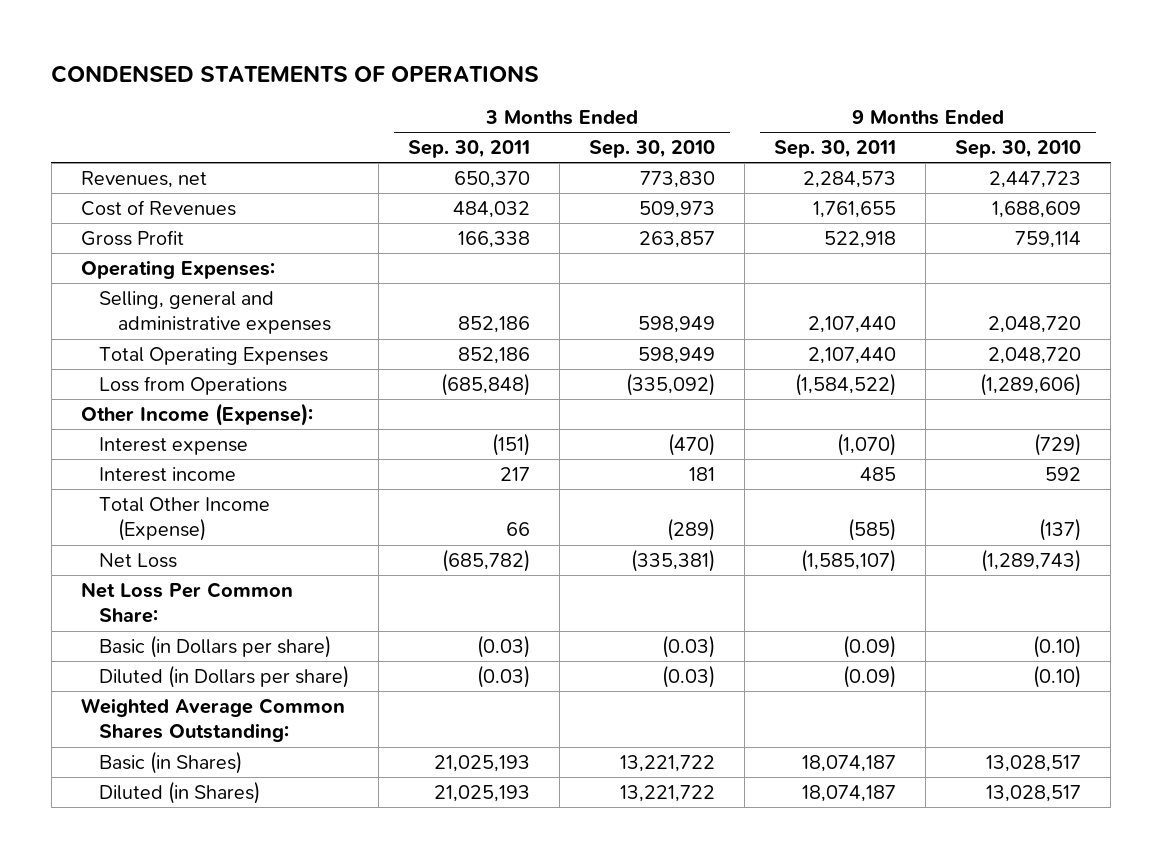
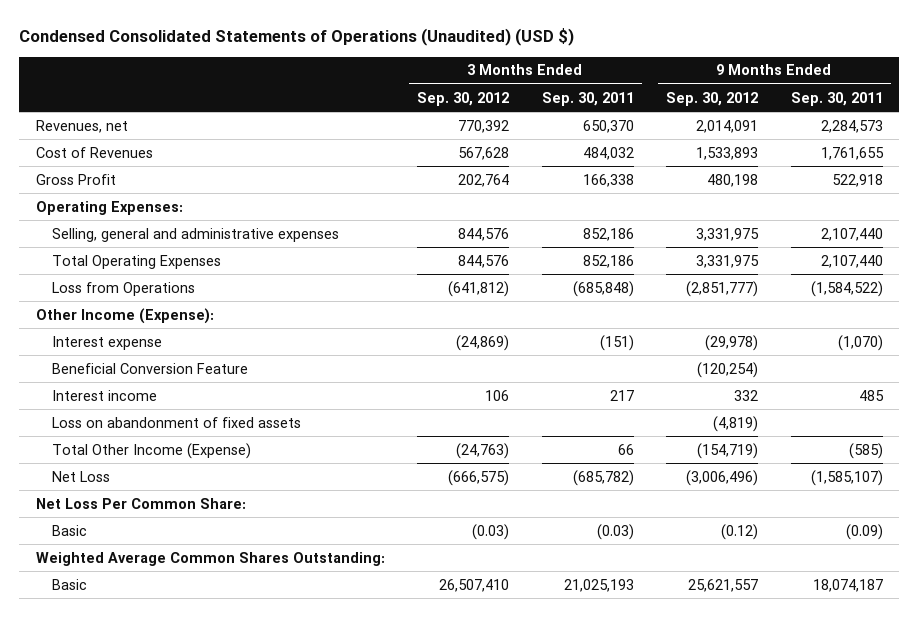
- CONDENSED STATEMENTS OF OPERATIONS
+ Condensed Consolidated Statements of Operations (Unaudited) (USD $)
- | 3 Months Ended Sep. 30, 2011 | 3 Months Ended Sep. 30, 2010 | 9 Months Ended Sep. 30, 2011 | 9 Months Ended Sep. 30, 2010
+ | 3 Months Ended Sep. 30, 2012 | 3 Months Ended Sep. 30, 2011 | 9 Months Ended Sep. 30, 2012 | 9 Months Ended Sep. 30, 2011
+ Beneficial Conversion Feature | | | (120,254) |
+ Loss on abandonment of fixed assets | | | (4,819) |
- Basic (in Dollars per share) | (0.03) | (0.03) | (0.09) | (0.10)
- Diluted (in Dollars per share) | (0.03) | (0.03) | (0.09) | (0.10)
+ Basic | (0.03) | (0.03) | (0.12) | (0.09)
- Basic (in Shares) | 21,025,193 | 13,221,722 | 18,074,187 | 13,028,517
- Diluted (in Shares) | 21,025,193 | 13,221,722 | 18,074,187 | 13,028,517
+ Basic | 26,507,410 | 21,025,193 | 25,621,557 | 18,074,187

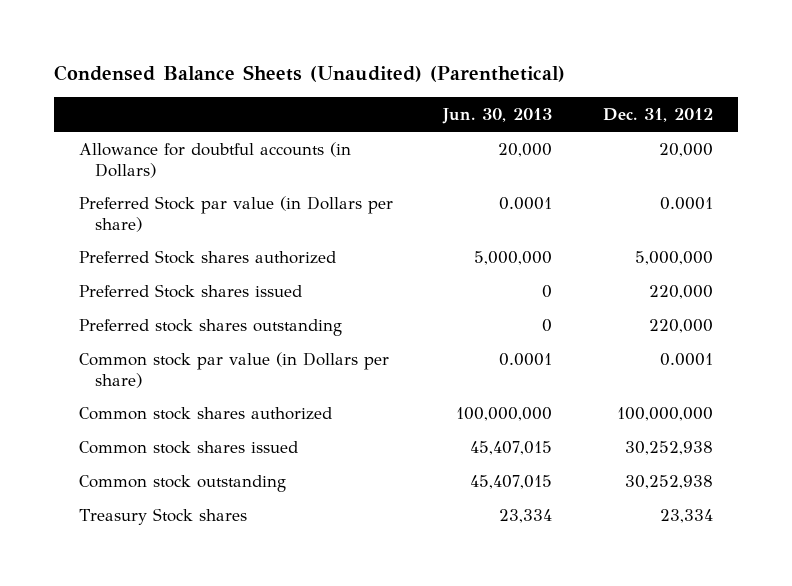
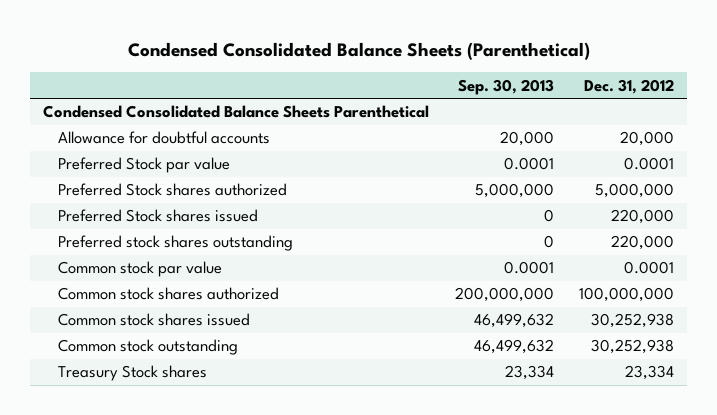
- Condensed Balance Sheets (Unaudited) (Parenthetical)
+ Condensed Consolidated Balance Sheets (Parenthetical)
- | Jun. 30, 2013 | Dec. 31, 2012
+ | Sep. 30, 2013 | Dec. 31, 2012
- Allowance for doubtful accounts (in Dollars) | 20,000 | 20,000
- Preferred Stock par value (in Dollars per share) | 0.0001 | 0.0001
+ Condensed Consolidated Balance Sheets Parenthetical
+ Allowance for doubtful accounts | 20,000 | 20,000
+ Preferred Stock par value | 0.0001 | 0.0001
- Common stock par value (in Dollars per share) | 0.0001 | 0.0001
+ Common stock par value | 0.0001 | 0.0001

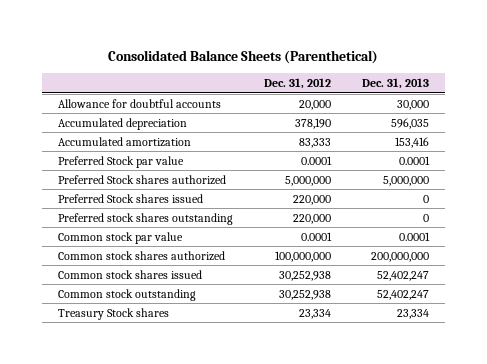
- Condensed Consolidated Balance Sheets (Parenthetical)
+ Consolidated Balance Sheets (Parenthetical)
- | Sep. 30, 2013 | Dec. 31, 2012
+ | Dec. 31, 2012 | Dec. 31, 2013
- Condensed Consolidated Balance Sheets Parenthetical
+ Accumulated depreciation | 378,190 | 596,035
+ Accumulated amortization | 83,333 | 153,416

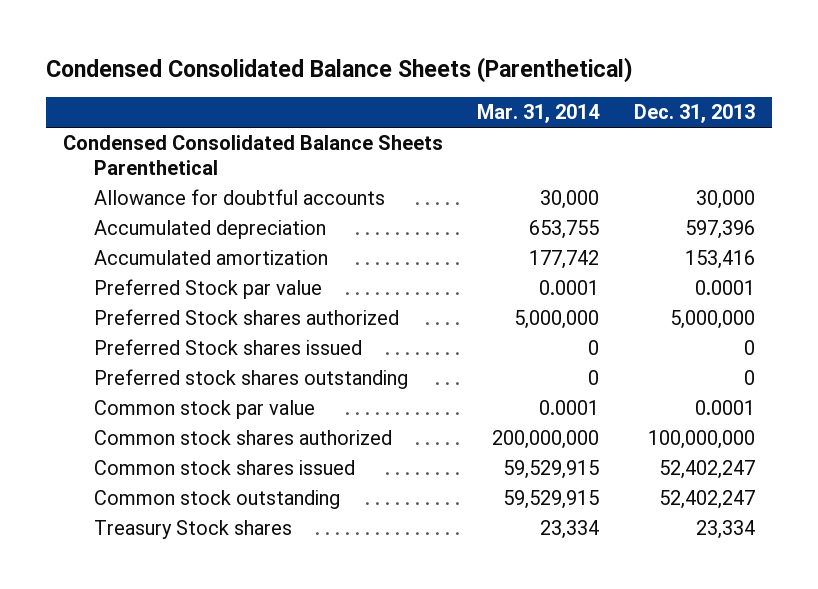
- Consolidated Balance Sheets (Parenthetical)
+ Condensed Consolidated Balance Sheets (Parenthetical)
- | Dec. 31, 2012 | Dec. 31, 2013
+ | Mar. 31, 2014 | Dec. 31, 2013
+ Condensed Consolidated Balance Sheets Parenthetical
- Accumulated depreciation | 378,190 | 596,035
+ Accumulated depreciation | 653,755 | 597,396
- Common stock shares authorized | 100,000,000 | 200,000,000
+ Common stock shares authorized | 200,000,000 | 100,000,000

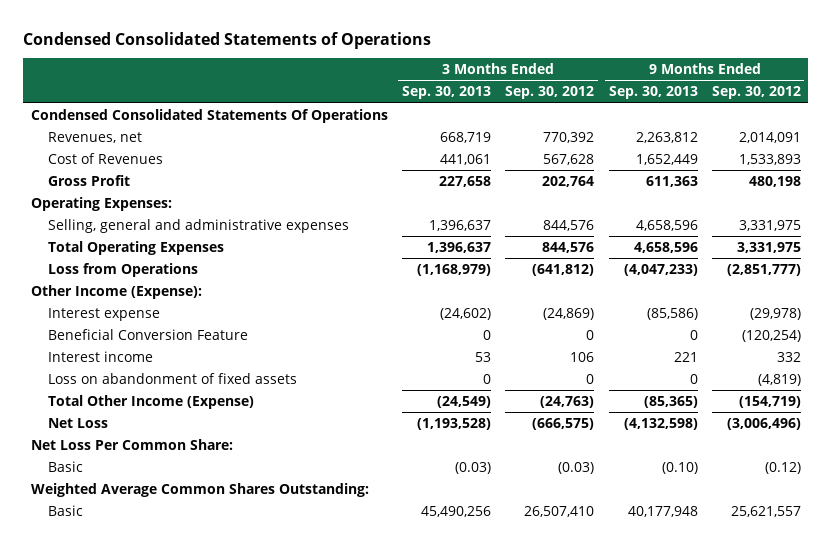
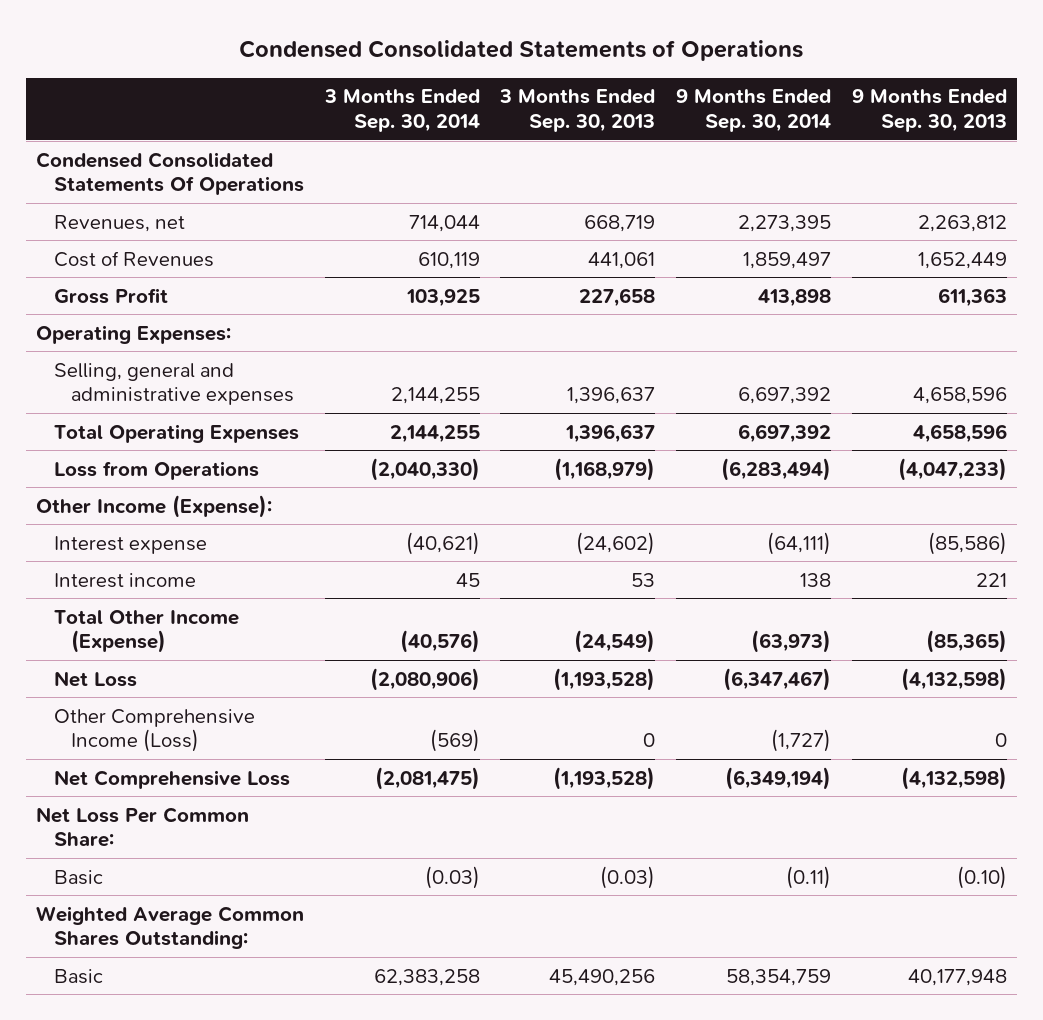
- | 3 Months Ended Sep. 30, 2013 | 3 Months Ended Sep. 30, 2012 | 9 Months Ended Sep. 30, 2013 | 9 Months Ended Sep. 30, 2012
+ | 3 Months Ended Sep. 30, 2014 | 3 Months Ended Sep. 30, 2013 | 9 Months Ended Sep. 30, 2014 | 9 Months Ended Sep. 30, 2013
- Beneficial Conversion Feature | 0 | 0 | 0 | (120,254)
- Loss on abandonment of fixed assets | 0 | 0 | 0 | (4,819)
+ Other Comprehensive Income (Loss) | (569) | 0 | (1,727) | 0
+ Net Comprehensive Loss | (2,081,475) | (1,193,528) | (6,349,194) | (4,132,598)

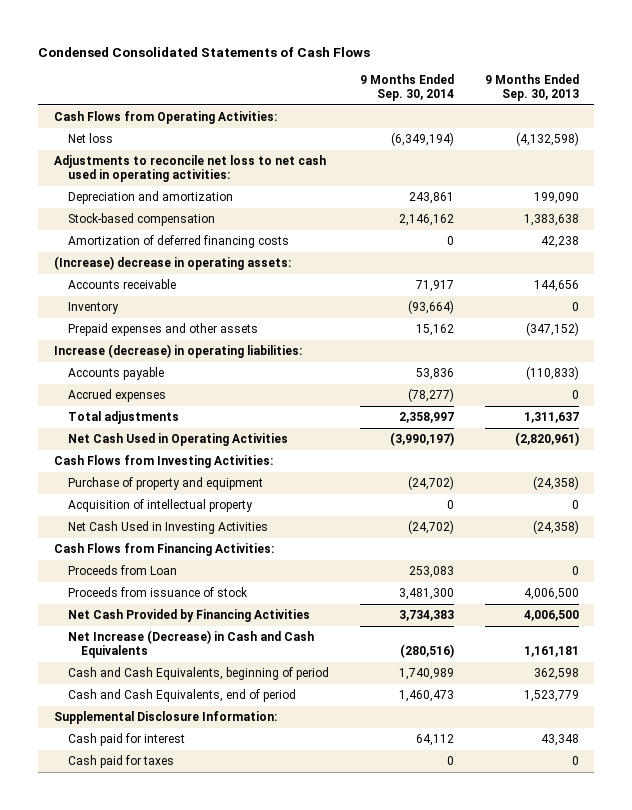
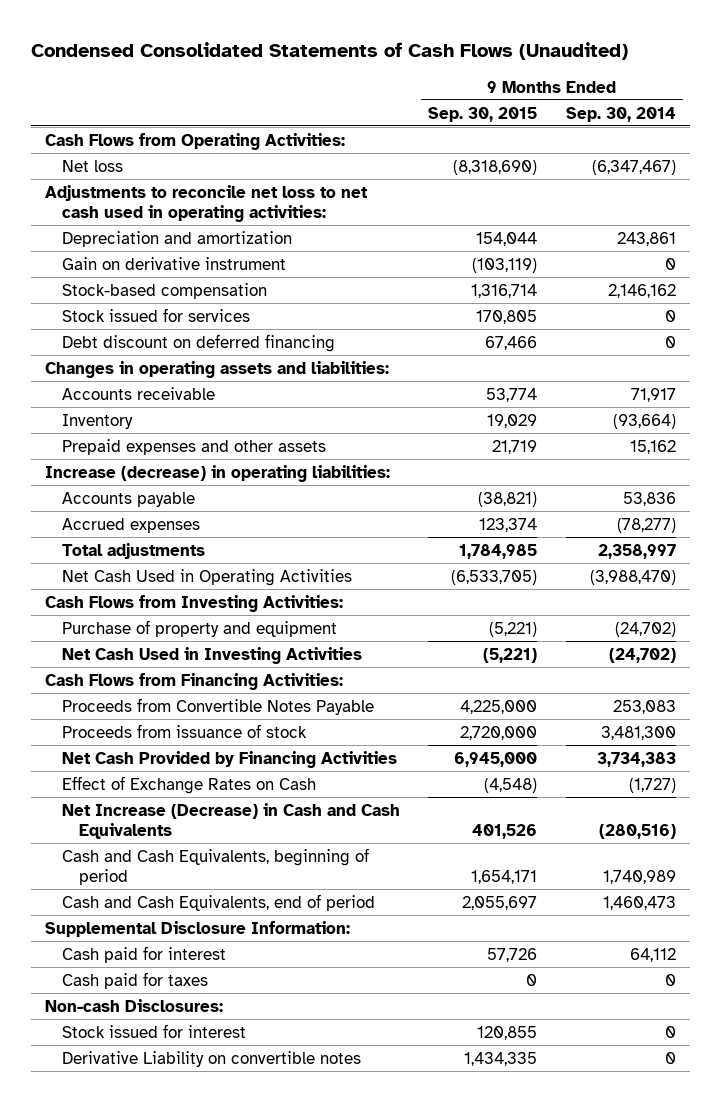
- Condensed Consolidated Statements of Cash Flows
+ Condensed Consolidated Statements of Cash Flows (Unaudited)
- | 9 Months Ended Sep. 30, 2014 | 9 Months Ended Sep. 30, 2013
+ | 9 Months Ended Sep. 30, 2015 | 9 Months Ended Sep. 30, 2014
- Net loss | (6,349,194) | (4,132,598)
+ Net loss | (8,318,690) | (6,347,467)
+ Gain on derivative instrument | (103,119) | 0
- Amortization of deferred financing costs | 0 | 42,238
- (Increase) decrease in operating assets:
+ Stock issued for services | 170,805 | 0
+ Debt discount on deferred financing | 67,466 | 0
+ Changes in operating assets and liabilities:
- Net Cash Used in Operating Activities | (3,990,197) | (2,820,961)
+ Net Cash Used in Operating Activities | (6,533,705) | (3,988,470)
- Acquisition of intellectual property | 0 | 0
- Proceeds from Loan | 253,083 | 0
+ Proceeds from Convertible Notes Payable | 4,225,000 | 253,083
+ Effect of Exchange Rates on Cash | (4,548) | (1,727)
+ Non-cash Disclosures:
+ Stock issued for interest | 120,855 | 0
+ Derivative Liability on convertible notes | 1,434,335 | 0

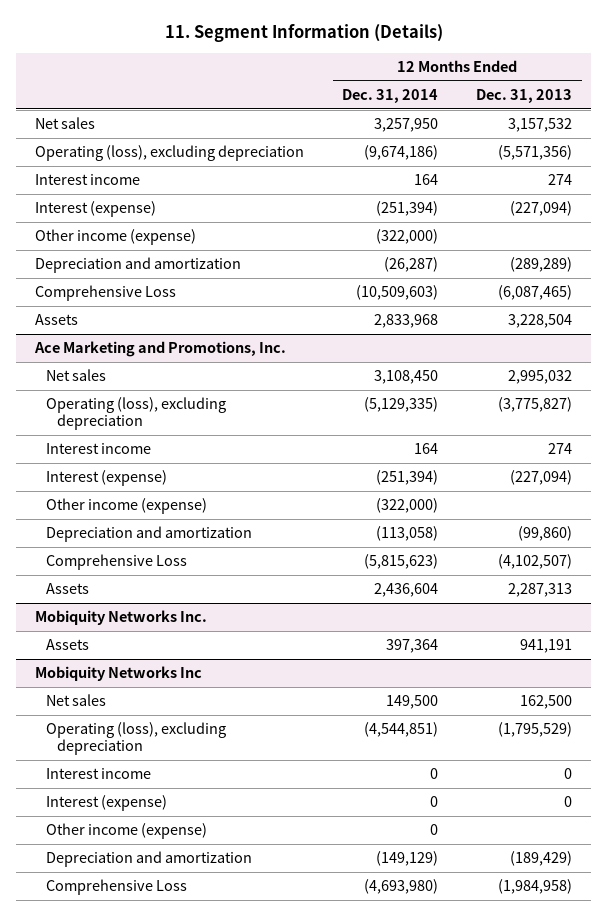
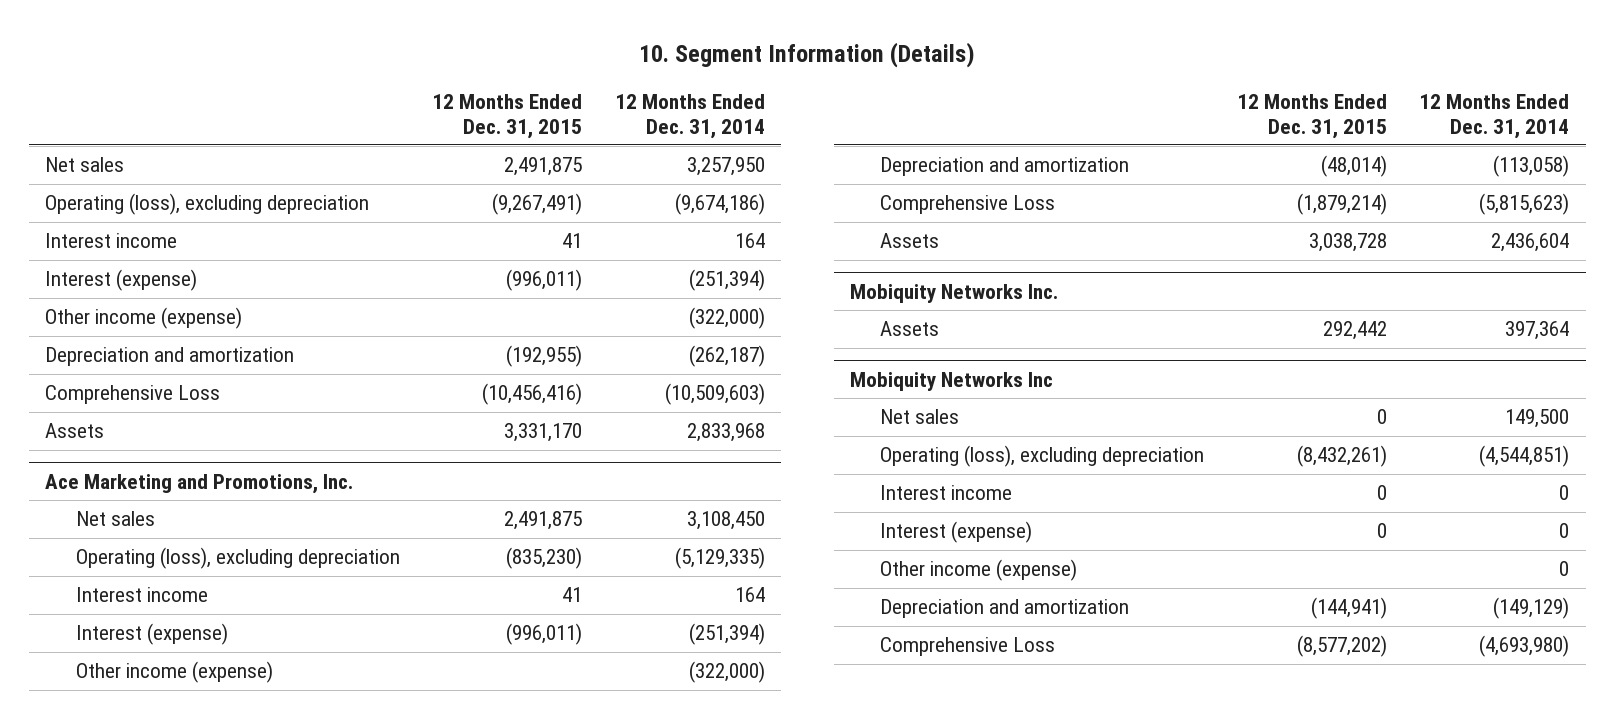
- 11. Segment Information (Details)
+ 10. Segment Information (Details)
- | 12 Months Ended Dec. 31, 2014 | 12 Months Ended Dec. 31, 2013
+ | 12 Months Ended Dec. 31, 2015 | 12 Months Ended Dec. 31, 2014
- Depreciation and amortization | (26,287) | (289,289)
+ Depreciation and amortization | (192,955) | (262,187)

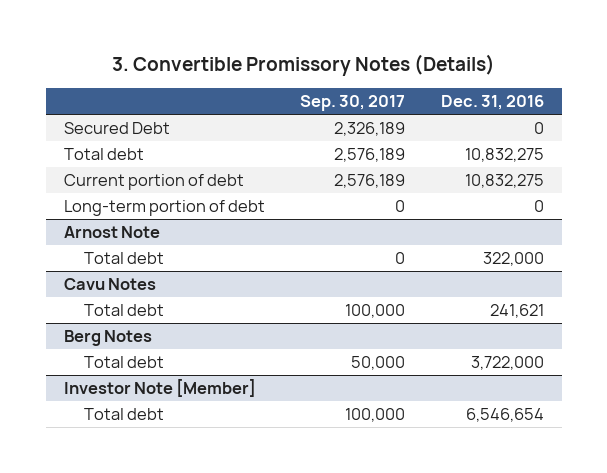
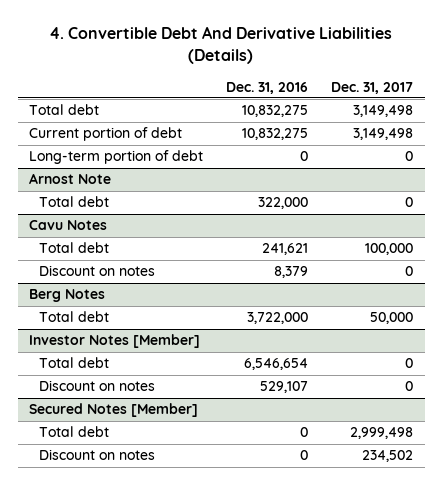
- 3. Convertible Promissory Notes (Details)
+ 4. Convertible Debt And Derivative Liabilities (Details)
- | Sep. 30, 2017 | Dec. 31, 2016
+ | Dec. 31, 2016 | Dec. 31, 2017
- Secured Debt | 2,326,189 | 0
@ Cavu Notes
+ Discount on notes | 8,379 | 0
- Investor Note [Member]
+ Investor Notes [Member]
+ Discount on notes | 529,107 | 0
+ Secured Notes [Member]
+ Total debt | 0 | 2,999,498
+ Discount on notes | 0 | 234,502

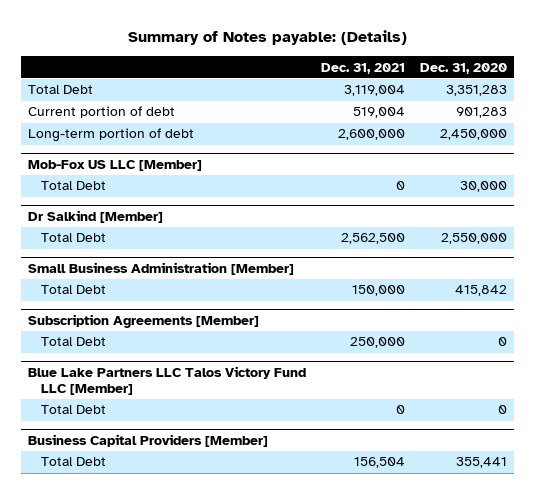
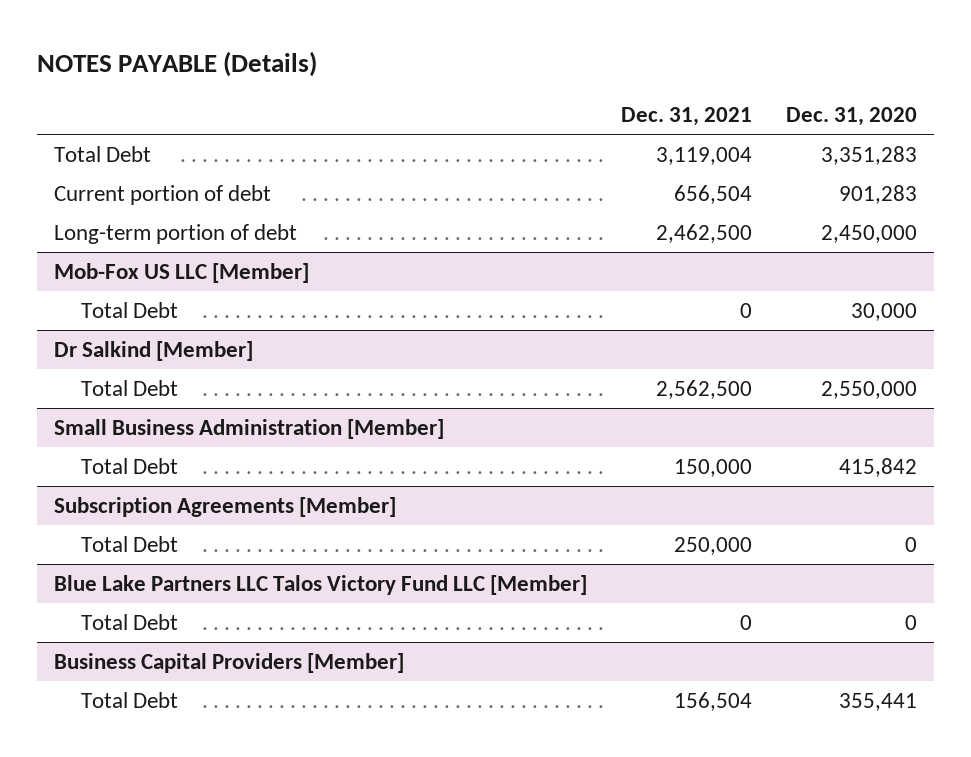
- Summary of Notes payable: (Details)
+ NOTES PAYABLE (Details)
- Current portion of debt | 519,004 | 901,283
- Long-term portion of debt | 2,600,000 | 2,450,000
+ Current portion of debt | 656,504 | 901,283
+ Long-term portion of debt | 2,462,500 | 2,450,000

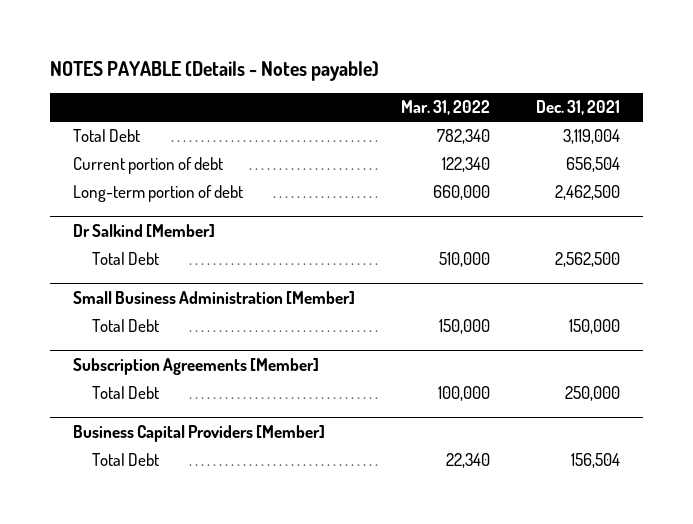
- NOTES PAYABLE (Details)
+ NOTES PAYABLE (Details - Notes payable)
- | Dec. 31, 2021 | Dec. 31, 2020
+ | Mar. 31, 2022 | Dec. 31, 2021
- Mob-Fox US LLC [Member]
- Total Debt | 0 | 30,000
- Blue Lake Partners LLC Talos Victory Fund LLC [Member]
- Total Debt | 0 | 0

